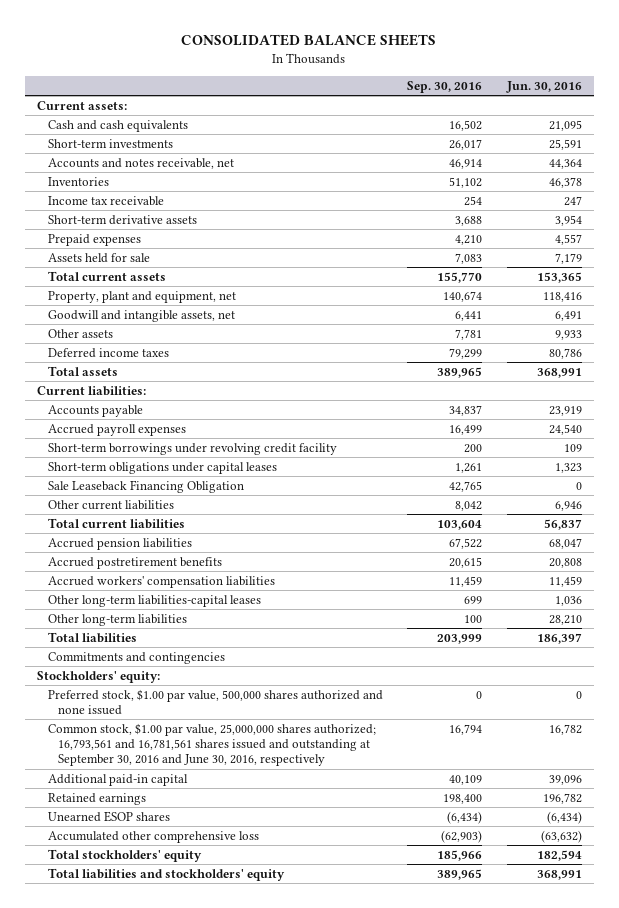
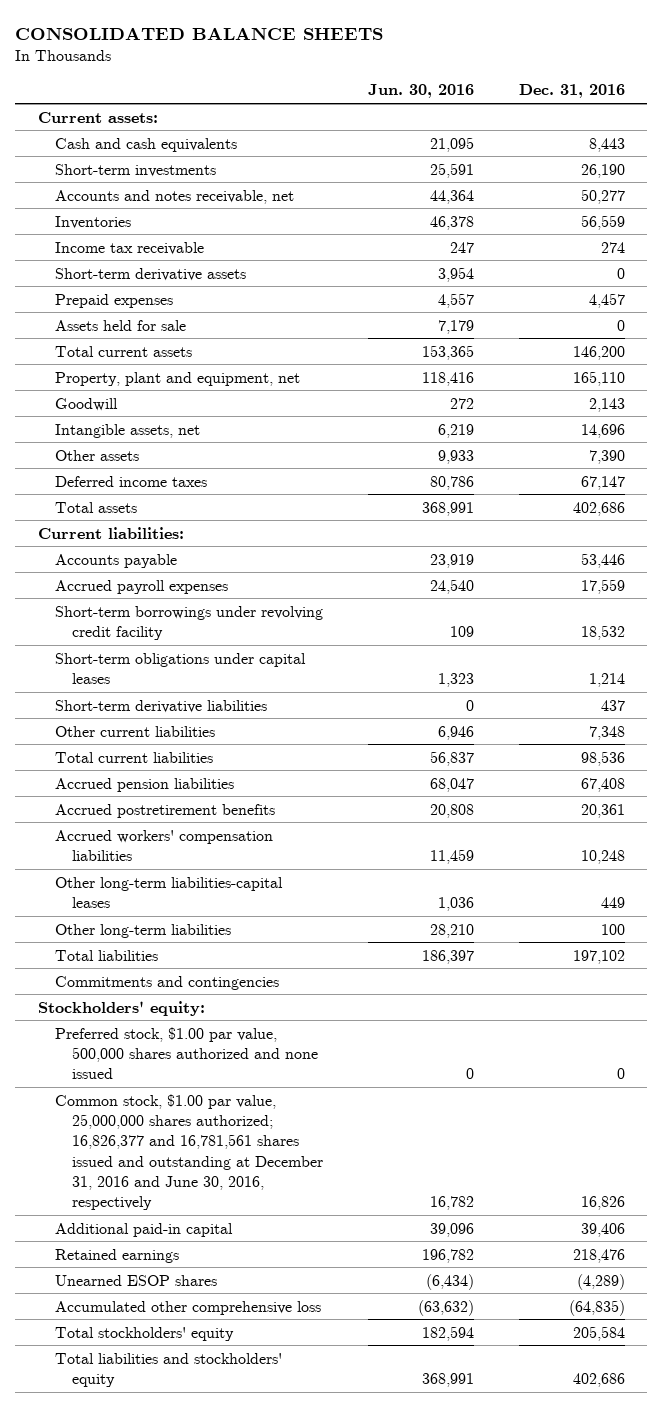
- | Sep. 30, 2016 | Jun. 30, 2016
+ | Jun. 30, 2016 | Dec. 31, 2016
- Goodwill and intangible assets, net | 6,441 | 6,491
+ Goodwill | 272 | 2,143
+ Intangible assets, net | 6,219 | 14,696
- Sale Leaseback Financing Obligation | 42,765 | 0
+ Short-term derivative liabilities | 0 | 437
- Common stock, $1.00 par value, 25,000,000 shares authorized; 16,793,561 and 16,781,561 shares issued and outstanding at September 30, 2016 and June 30, 2016, respectively | 16,794 | 16,782
+ Common stock, $1.00 par value, 25,000,000 shares authorized; 16,826,377 and 16,781,561 shares issued and outstanding at December 31, 2016 and June 30, 2016, respectively | 16,782 | 16,826

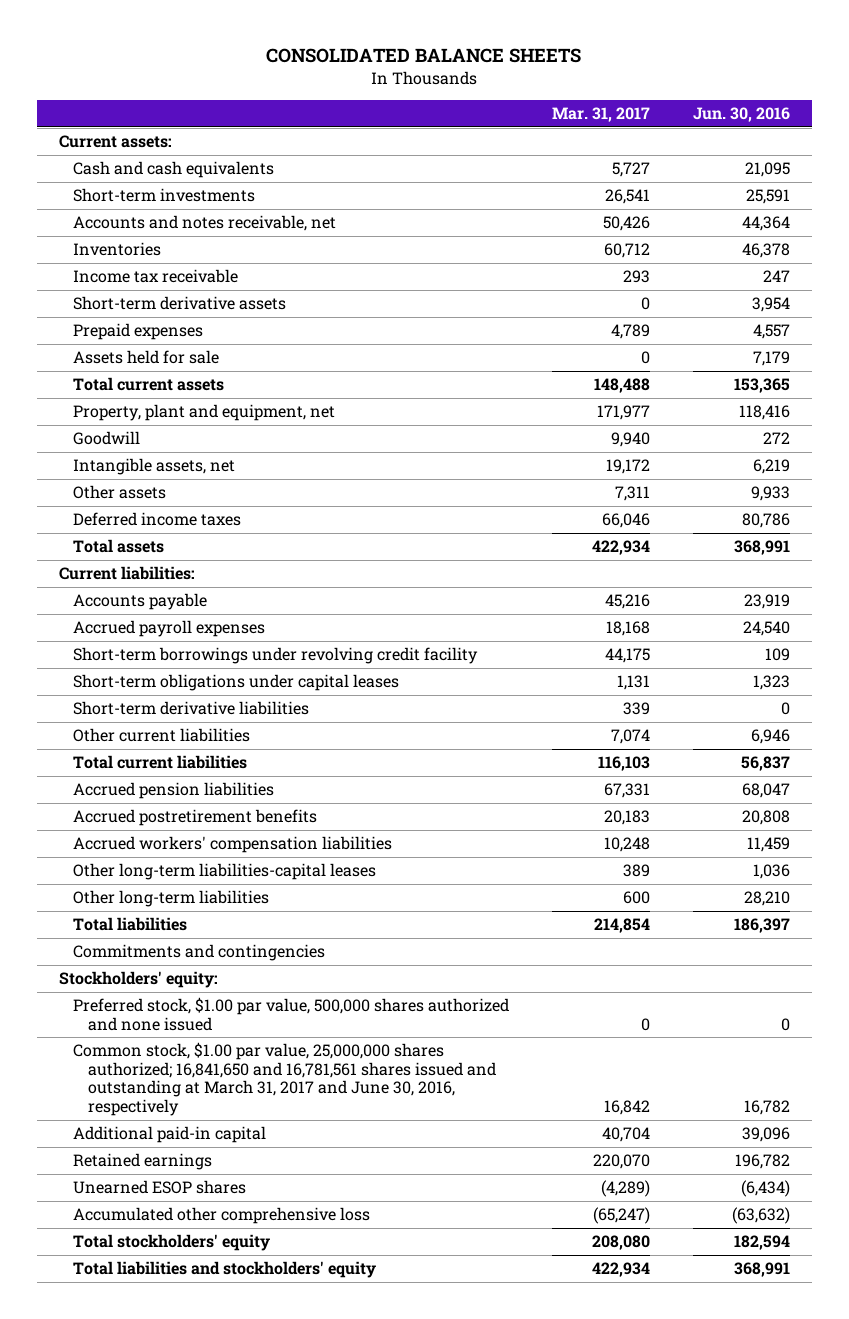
- | Jun. 30, 2016 | Dec. 31, 2016
+ | Mar. 31, 2017 | Jun. 30, 2016
- Common stock, $1.00 par value, 25,000,000 shares authorized; 16,826,377 and 16,781,561 shares issued and outstanding at December 31, 2016 and June 30, 2016, respectively | 16,782 | 16,826
+ Common stock, $1.00 par value, 25,000,000 shares authorized; 16,841,650 and 16,781,561 shares issued and outstanding at March 31, 2017 and June 30, 2016, respectively | 16,842 | 16,782

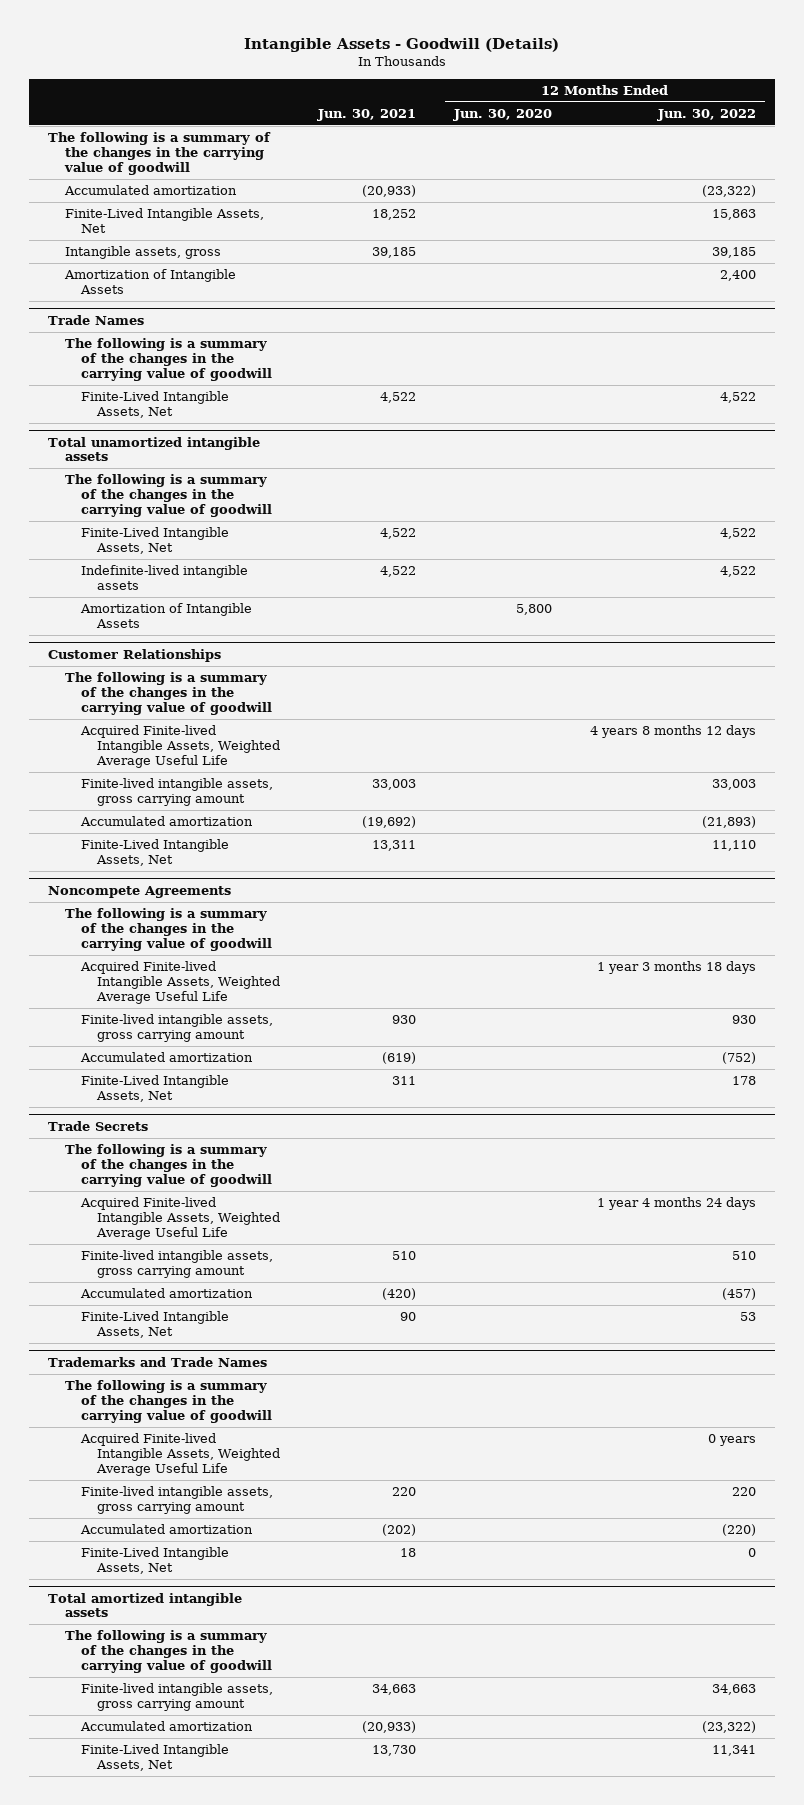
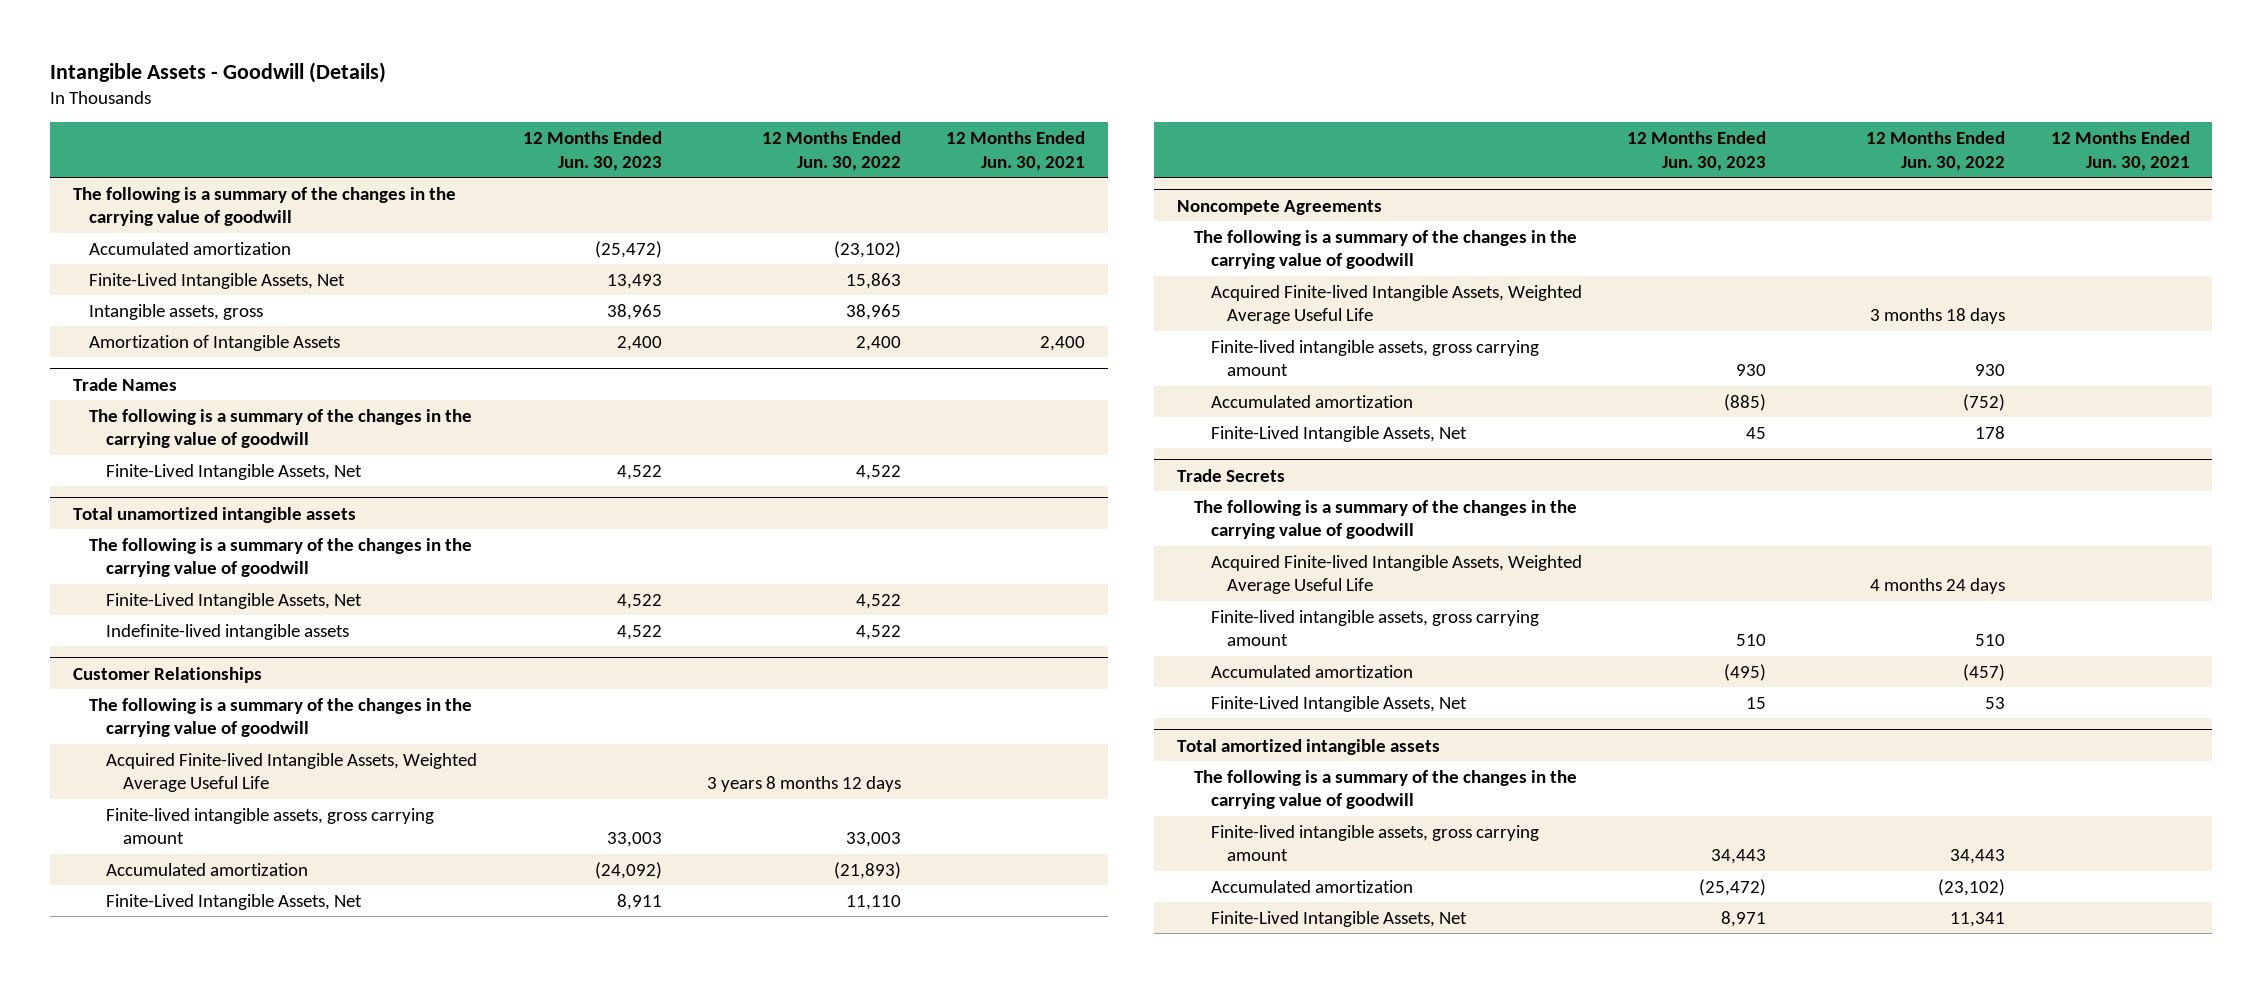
- | Jun. 30, 2021 | 12 Months Ended Jun. 30, 2020 | 12 Months Ended Jun. 30, 2022
+ | 12 Months Ended Jun. 30, 2023 | 12 Months Ended Jun. 30, 2022 | 12 Months Ended Jun. 30, 2021
- Accumulated amortization | (20,933) | | (23,322)
+ Accumulated amortization | (25,472) | (23,102) |
- Intangible assets, gross | 39,185 | | 39,185
+ Intangible assets, gross | 38,965 | 38,965 |
@ Total unamortized intangible assets
- Amortization of Intangible Assets | | 5,800 |
@ Customer Relationships
- Acquired Finite-lived Intangible Assets, Weighted Average Useful Life | | | 4 years 8 months 12 days
+ Acquired Finite-lived Intangible Assets, Weighted Average Useful Life | | 3 years 8 months 12 days |
@ Noncompete Agreements
- Acquired Finite-lived Intangible Assets, Weighted Average Useful Life | | | 1 year 3 months 18 days
+ Acquired Finite-lived Intangible Assets, Weighted Average Useful Life | | 3 months 18 days |
@ Trade Secrets
- Acquired Finite-lived Intangible Assets, Weighted Average Useful Life | | | 1 year 4 months 24 days
+ Acquired Finite-lived Intangible Assets, Weighted Average Useful Life | | 4 months 24 days |
- Trademarks and Trade Names
- The following is a summary of the changes in the carrying value of goodwill
- Acquired Finite-lived Intangible Assets, Weighted Average Useful Life | | | 0 years
- Finite-lived intangible assets, gross carrying amount | 220 | | 220
- Accumulated amortization | (202) | | (220)
- Finite-Lived Intangible Assets, Net | 18 | | 0
@ Total amortized intangible assets
- Finite-lived intangible assets, gross carrying amount | 34,663 | | 34,663
- Accumulated amortization | (20,933) | | (23,322)
+ Finite-lived intangible assets, gross carrying amount | 34,443 | 34,443 |
+ Accumulated amortization | (25,472) | (23,102) |

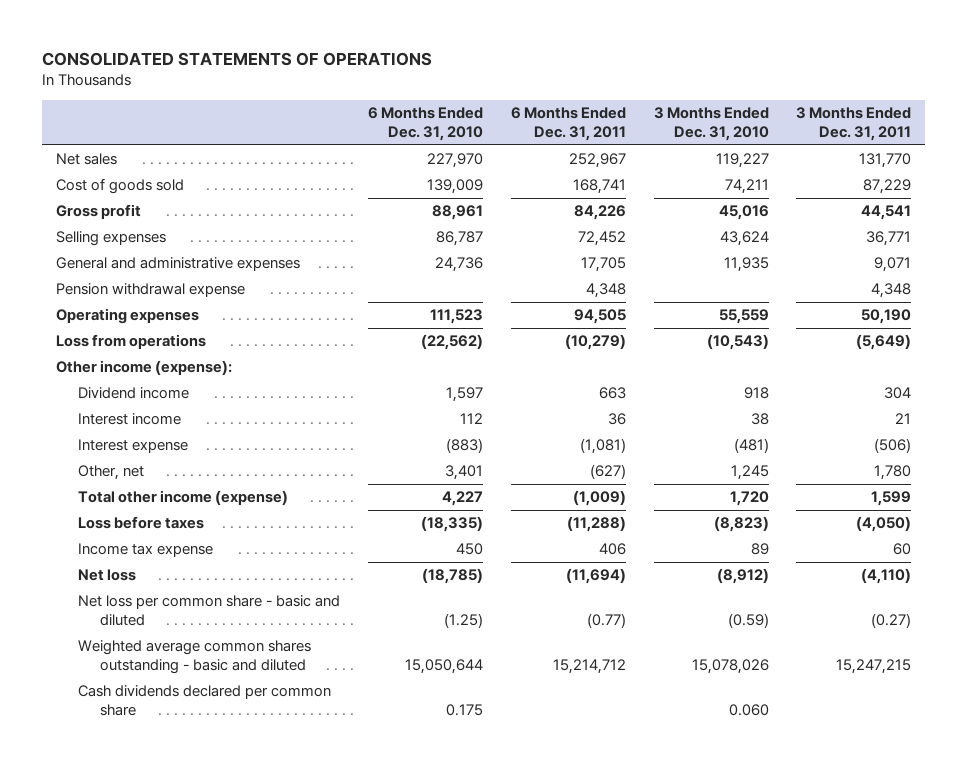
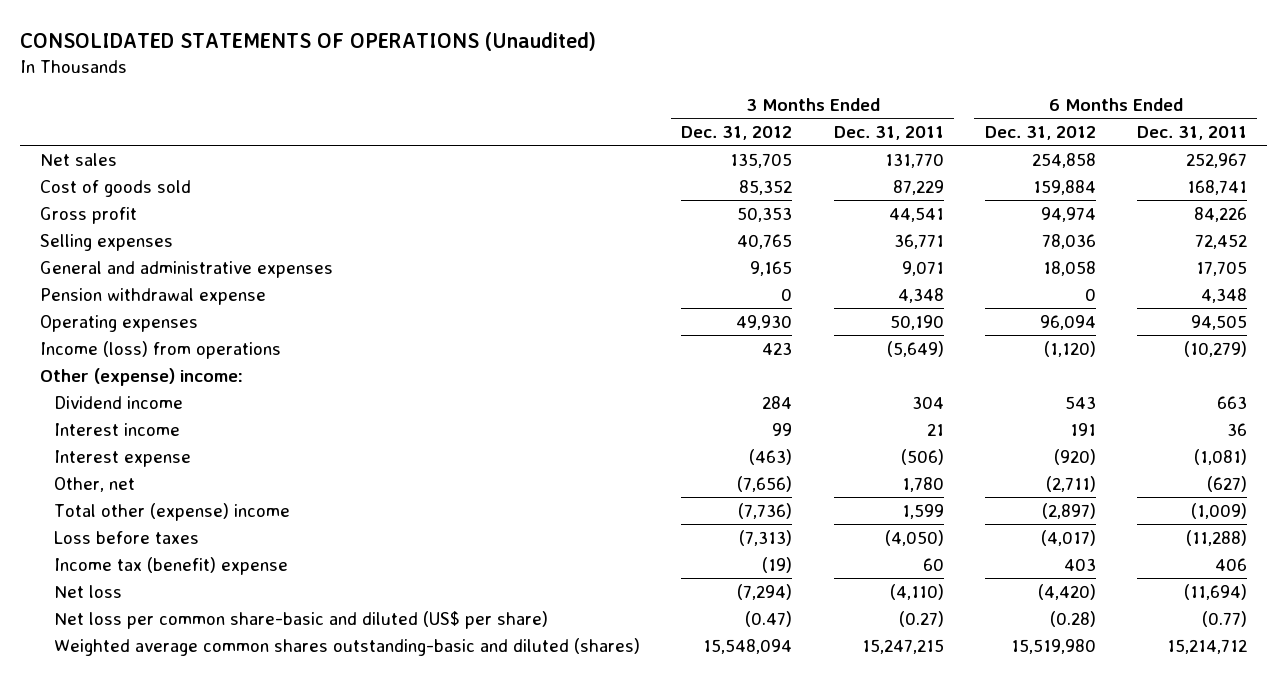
- CONSOLIDATED STATEMENTS OF OPERATIONS
+ CONSOLIDATED STATEMENTS OF OPERATIONS (Unaudited)
- | 6 Months Ended Dec. 31, 2010 | 6 Months Ended Dec. 31, 2011 | 3 Months Ended Dec. 31, 2010 | 3 Months Ended Dec. 31, 2011
+ | 3 Months Ended Dec. 31, 2012 | 3 Months Ended Dec. 31, 2011 | 6 Months Ended Dec. 31, 2012 | 6 Months Ended Dec. 31, 2011
- Loss from operations | (22,562) | (10,279) | (10,543) | (5,649)
- Other income (expense):
+ Income (loss) from operations | 423 | (5,649) | (1,120) | (10,279)
+ Other (expense) income:
- Total other income (expense) | 4,227 | (1,009) | 1,720 | 1,599
+ Total other (expense) income | (7,736) | 1,599 | (2,897) | (1,009)
- Income tax expense | 450 | 406 | 89 | 60
+ Income tax (benefit) expense | (19) | 60 | 403 | 406
- Net loss per common share - basic and diluted | (1.25) | (0.77) | (0.59) | (0.27)
- Weighted average common shares outstanding - basic and diluted | 15,050,644 | 15,214,712 | 15,078,026 | 15,247,215
- Cash dividends declared per common share | 0.175 | | 0.060 |
+ Net loss per common share-basic and diluted (US$ per share) | (0.47) | (0.27) | (0.28) | (0.77)
+ Weighted average common shares outstanding-basic and diluted (shares) | 15,548,094 | 15,247,215 | 15,519,980 | 15,214,712

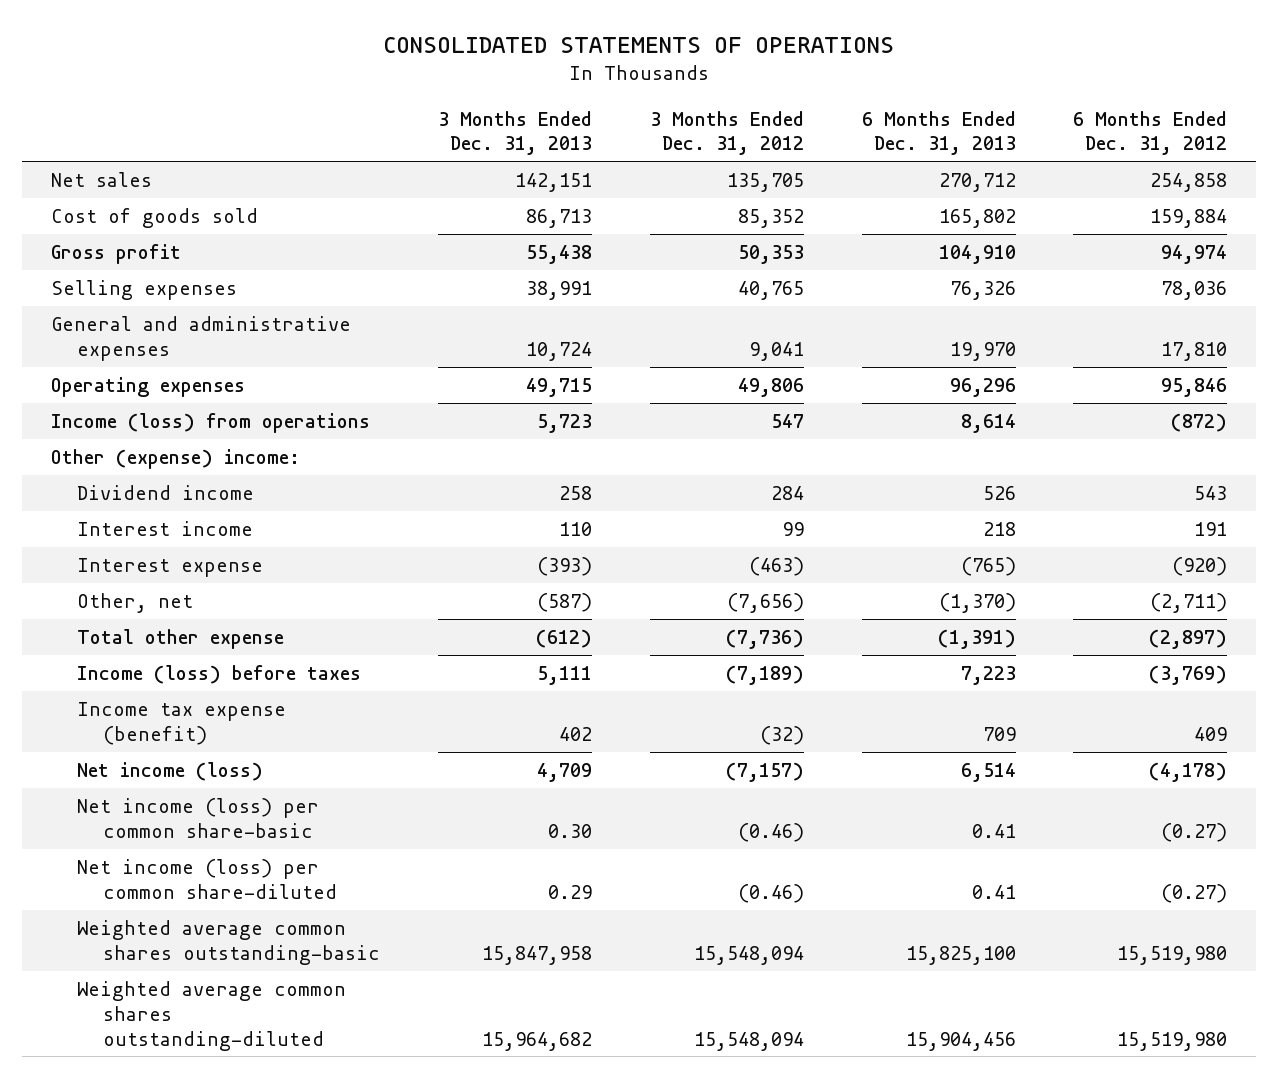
- CONSOLIDATED STATEMENTS OF OPERATIONS (Unaudited)
+ CONSOLIDATED STATEMENTS OF OPERATIONS
- | 3 Months Ended Dec. 31, 2012 | 3 Months Ended Dec. 31, 2011 | 6 Months Ended Dec. 31, 2012 | 6 Months Ended Dec. 31, 2011
+ | 3 Months Ended Dec. 31, 2013 | 3 Months Ended Dec. 31, 2012 | 6 Months Ended Dec. 31, 2013 | 6 Months Ended Dec. 31, 2012
- General and administrative expenses | 9,165 | 9,071 | 18,058 | 17,705
- Pension withdrawal expense | 0 | 4,348 | 0 | 4,348
- Operating expenses | 49,930 | 50,190 | 96,094 | 94,505
- Income (loss) from operations | 423 | (5,649) | (1,120) | (10,279)
+ General and administrative expenses | 10,724 | 9,041 | 19,970 | 17,810
+ Operating expenses | 49,715 | 49,806 | 96,296 | 95,846
+ Income (loss) from operations | 5,723 | 547 | 8,614 | (872)
- Total other (expense) income | (7,736) | 1,599 | (2,897) | (1,009)
- Loss before taxes | (7,313) | (4,050) | (4,017) | (11,288)
- Income tax (benefit) expense | (19) | 60 | 403 | 406
- Net loss | (7,294) | (4,110) | (4,420) | (11,694)
- Net loss per common share-basic and diluted (US$ per share) | (0.47) | (0.27) | (0.28) | (0.77)
- Weighted average common shares outstanding-basic and diluted (shares) | 15,548,094 | 15,247,215 | 15,519,980 | 15,214,712
+ Total other expense | (612) | (7,736) | (1,391) | (2,897)
+ Income (loss) before taxes | 5,111 | (7,189) | 7,223 | (3,769)
+ Income tax expense (benefit) | 402 | (32) | 709 | 409
+ Net income (loss) | 4,709 | (7,157) | 6,514 | (4,178)
+ Net income (loss) per common share-basic | 0.30 | (0.46) | 0.41 | (0.27)
+ Net income (loss) per common share-diluted | 0.29 | (0.46) | 0.41 | (0.27)
+ Weighted average common shares outstanding-basic | 15,847,958 | 15,548,094 | 15,825,100 | 15,519,980
+ Weighted average common shares outstanding-diluted | 15,964,682 | 15,548,094 | 15,904,456 | 15,519,980

